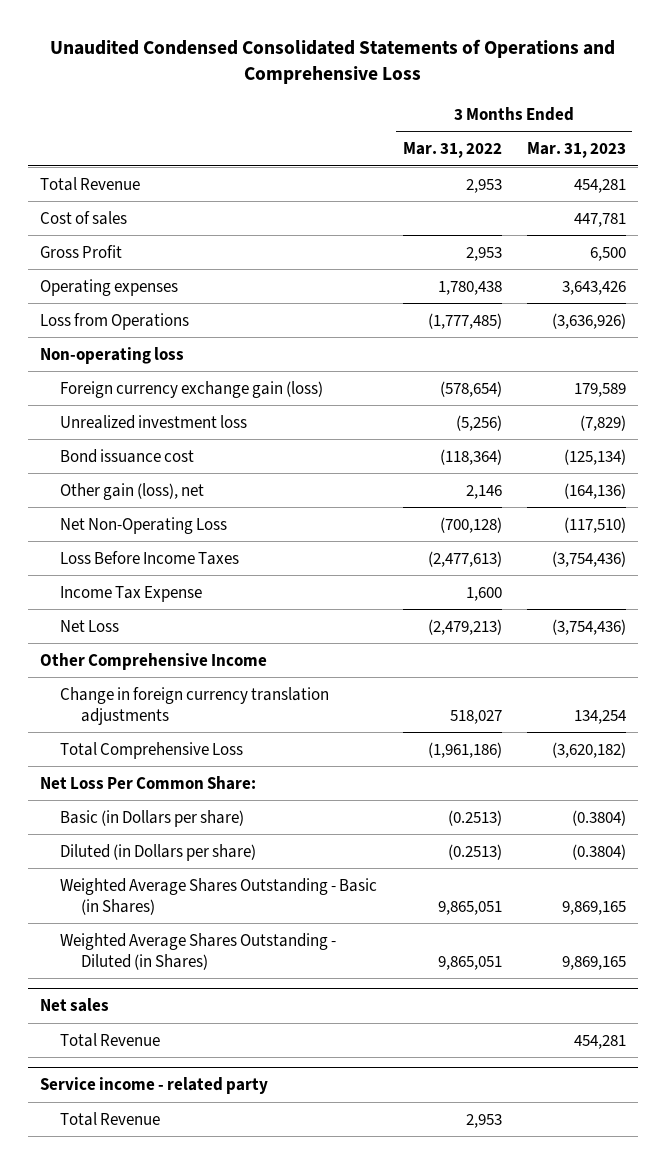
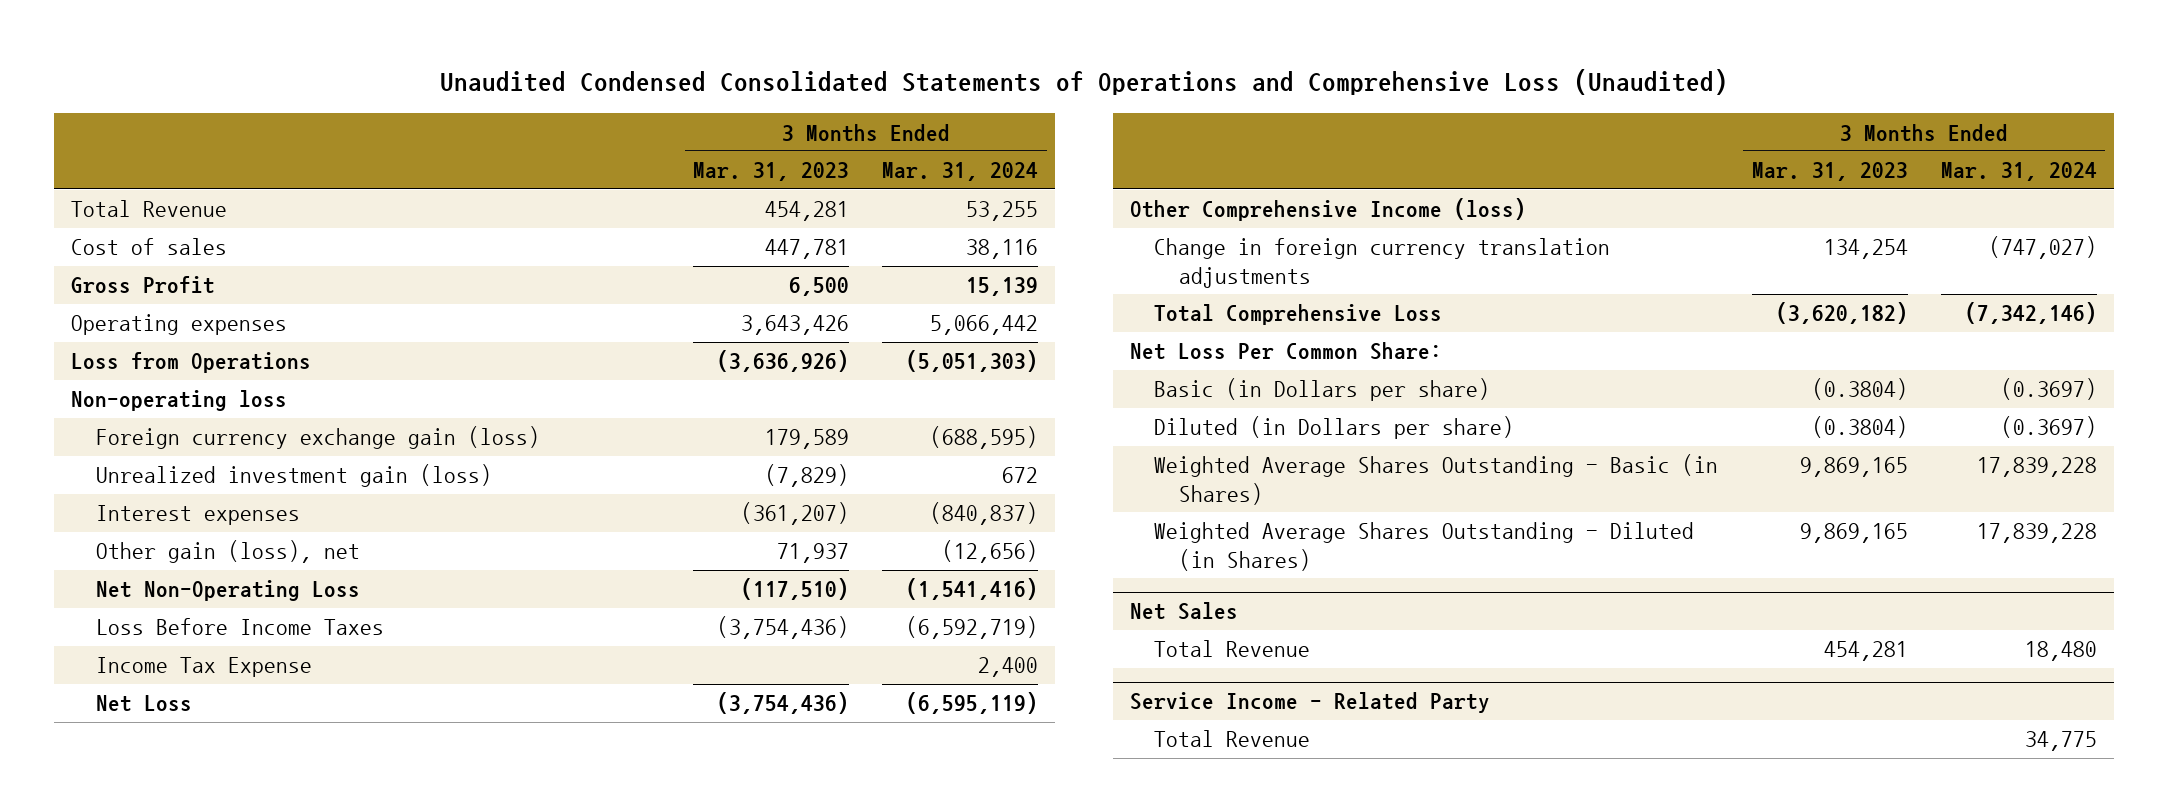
- Unaudited Condensed Consolidated Statements of Operations and Comprehensive Loss
+ Unaudited Condensed Consolidated Statements of Operations and Comprehensive Loss (Unaudited)
- | 3 Months Ended Mar. 31, 2022 | 3 Months Ended Mar. 31, 2023
+ | 3 Months Ended Mar. 31, 2023 | 3 Months Ended Mar. 31, 2024
- Unrealized investment loss | (5,256) | (7,829)
- Bond issuance cost | (118,364) | (125,134)
- Other gain (loss), net | 2,146 | (164,136)
+ Unrealized investment gain (loss) | (7,829) | 672
+ Interest expenses | (361,207) | (840,837)
+ Other gain (loss), net | 71,937 | (12,656)
- Other Comprehensive Income
+ Other Comprehensive Income (loss)
- Net sales
+ Net Sales
- Service income - related party
+ Service Income - Related Party

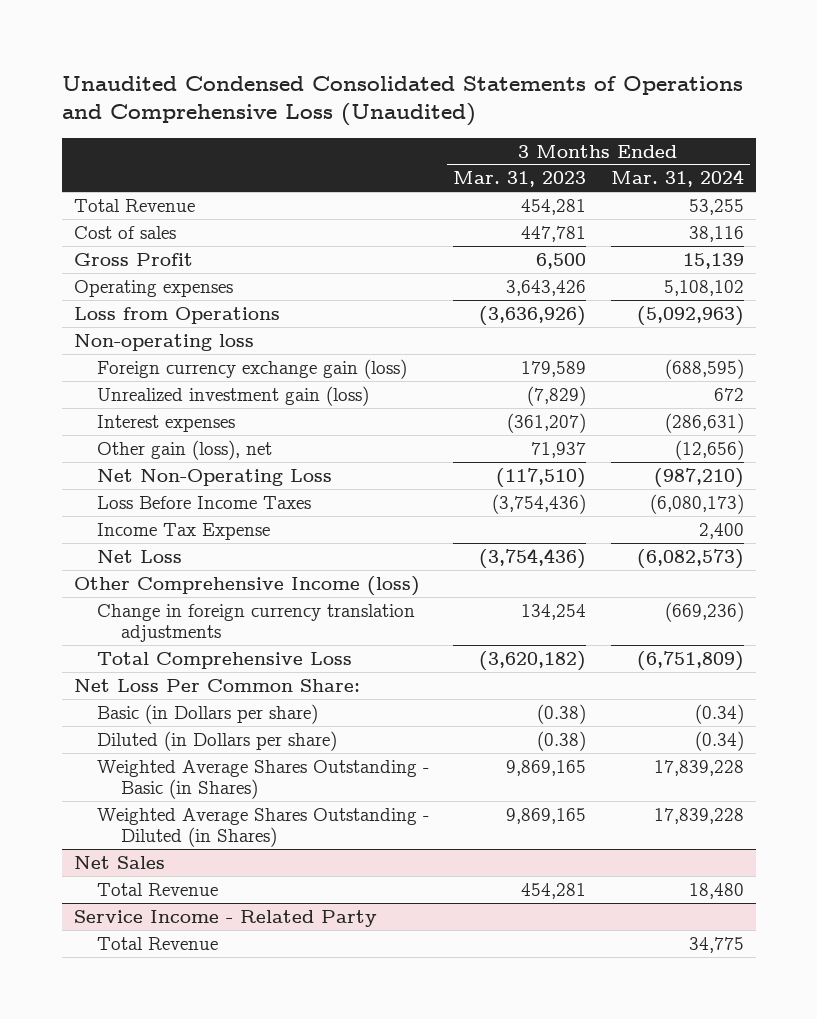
- Operating expenses | 3,643,426 | 5,066,442
- Loss from Operations | (3,636,926) | (5,051,303)
+ Operating expenses | 3,643,426 | 5,108,102
+ Loss from Operations | (3,636,926) | (5,092,963)
- Interest expenses | (361,207) | (840,837)
+ Interest expenses | (361,207) | (286,631)
- Net Non-Operating Loss | (117,510) | (1,541,416)
- Loss Before Income Taxes | (3,754,436) | (6,592,719)
+ Net Non-Operating Loss | (117,510) | (987,210)
+ Loss Before Income Taxes | (3,754,436) | (6,080,173)
- Net Loss | (3,754,436) | (6,595,119)
+ Net Loss | (3,754,436) | (6,082,573)
- Change in foreign currency translation adjustments | 134,254 | (747,027)
- Total Comprehensive Loss | (3,620,182) | (7,342,146)
+ Change in foreign currency translation adjustments | 134,254 | (669,236)
+ Total Comprehensive Loss | (3,620,182) | (6,751,809)
- Basic (in Dollars per share) | (0.3804) | (0.3697)
- Diluted (in Dollars per share) | (0.3804) | (0.3697)
+ Basic (in Dollars per share) | (0.38) | (0.34)
+ Diluted (in Dollars per share) | (0.38) | (0.34)

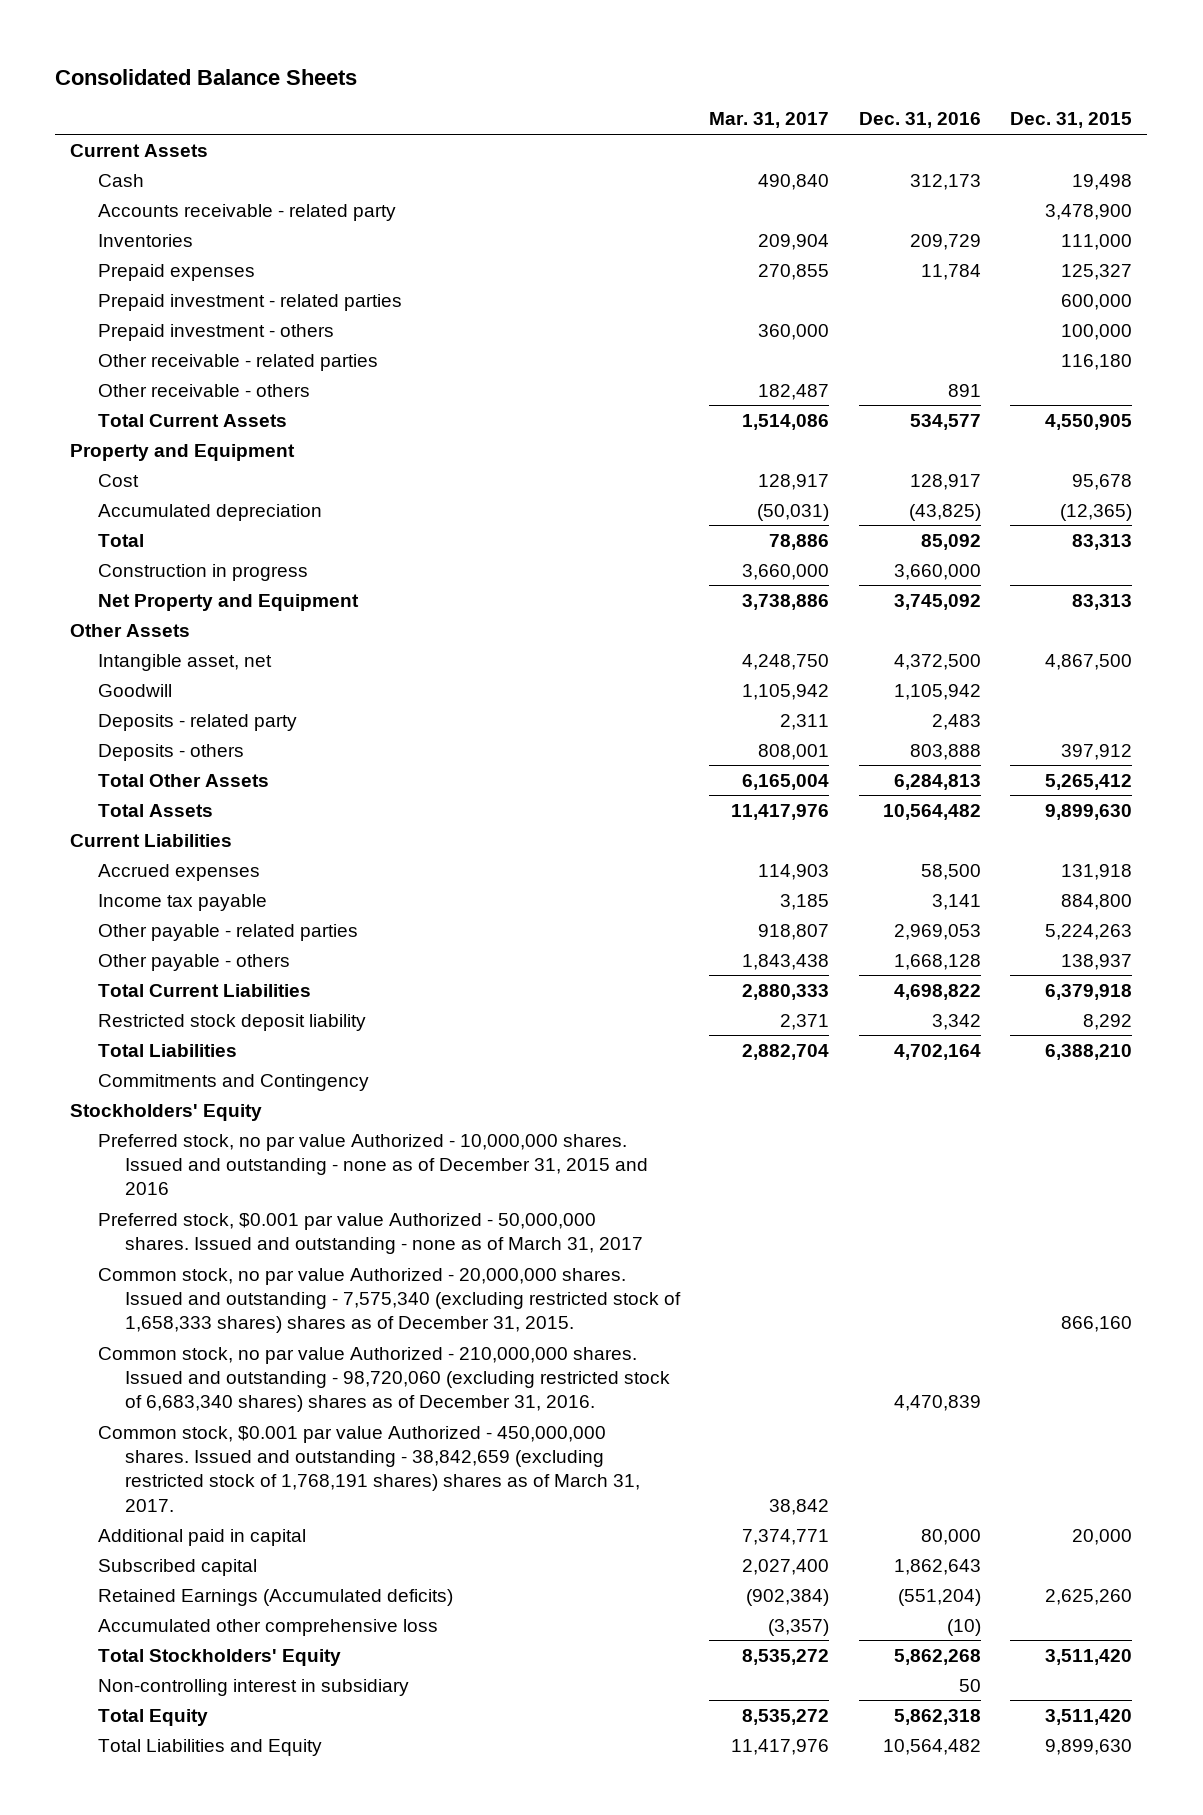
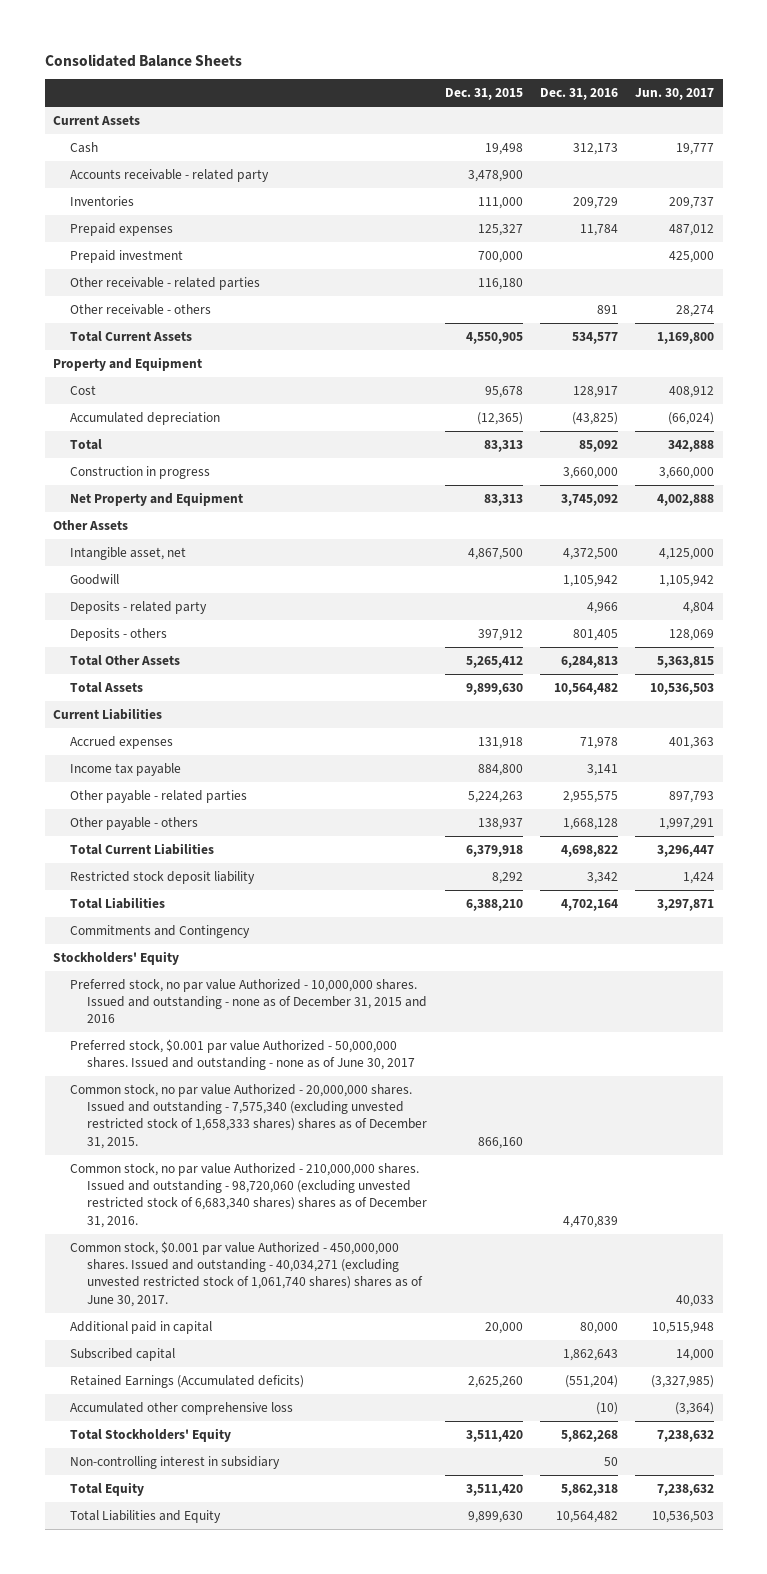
- | Mar. 31, 2017 | Dec. 31, 2016 | Dec. 31, 2015
+ | Dec. 31, 2015 | Dec. 31, 2016 | Jun. 30, 2017
- Prepaid investment - related parties | | | 600,000
- Prepaid investment - others | 360,000 | | 100,000
+ Prepaid investment | 700,000 | | 425,000
- Deposits - related party | 2,311 | 2,483 |
- Deposits - others | 808,001 | 803,888 | 397,912
+ Deposits - related party | | 4,966 | 4,804
+ Deposits - others | 397,912 | 801,405 | 128,069
- Accrued expenses | 114,903 | 58,500 | 131,918
+ Accrued expenses | 131,918 | 71,978 | 401,363
- Other payable - related parties | 918,807 | 2,969,053 | 5,224,263
+ Other payable - related parties | 5,224,263 | 2,955,575 | 897,793
- Preferred stock, $0.001 par value Authorized - 50,000,000 shares. Issued and outstanding - none as of March 31, 2017
- Common stock, no par value Authorized - 20,000,000 shares. Issued and outstanding - 7,575,340 (excluding restricted stock of 1,658,333 shares) shares as of December 31, 2015. | | | 866,160
- Common stock, no par value Authorized - 210,000,000 shares. Issued and outstanding - 98,720,060 (excluding restricted stock of 6,683,340 shares) shares as of December 31, 2016. | | 4,470,839 |
- Common stock, $0.001 par value Authorized - 450,000,000 shares. Issued and outstanding - 38,842,659 (excluding restricted stock of 1,768,191 shares) shares as of March 31, 2017. | 38,842 | |
+ Preferred stock, $0.001 par value Authorized - 50,000,000 shares. Issued and outstanding - none as of June 30, 2017
+ Common stock, no par value Authorized - 20,000,000 shares. Issued and outstanding - 7,575,340 (excluding unvested restricted stock of 1,658,333 shares) shares as of December 31, 2015. | 866,160 | |
+ Common stock, no par value Authorized - 210,000,000 shares. Issued and outstanding - 98,720,060 (excluding unvested restricted stock of 6,683,340 shares) shares as of December 31, 2016. | | 4,470,839 |
+ Common stock, $0.001 par value Authorized - 450,000,000 shares. Issued and outstanding - 40,034,271 (excluding unvested restricted stock of 1,061,740 shares) shares as of June 30, 2017. | | | 40,033

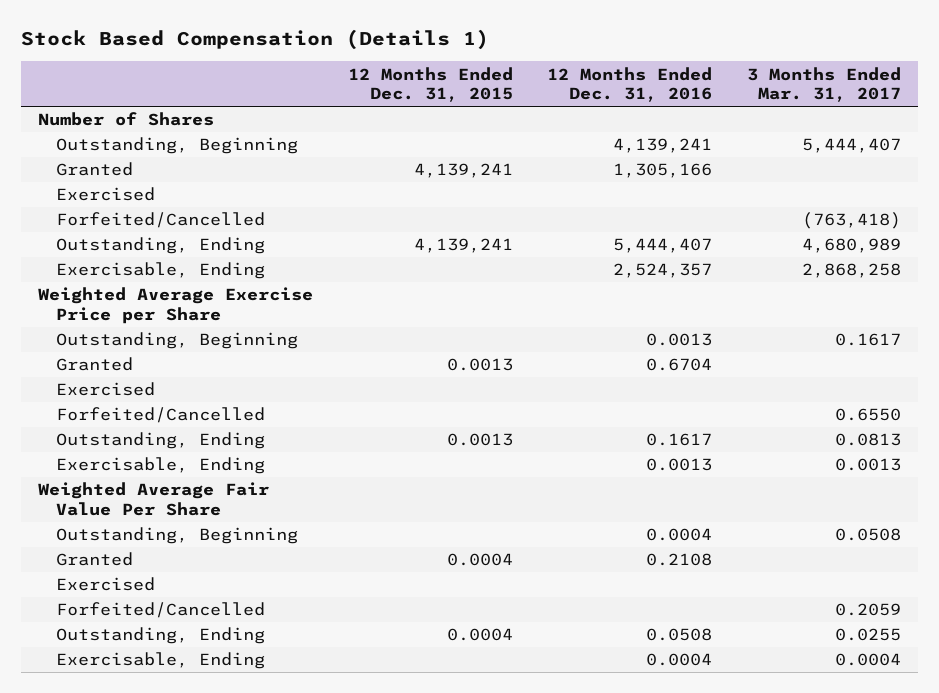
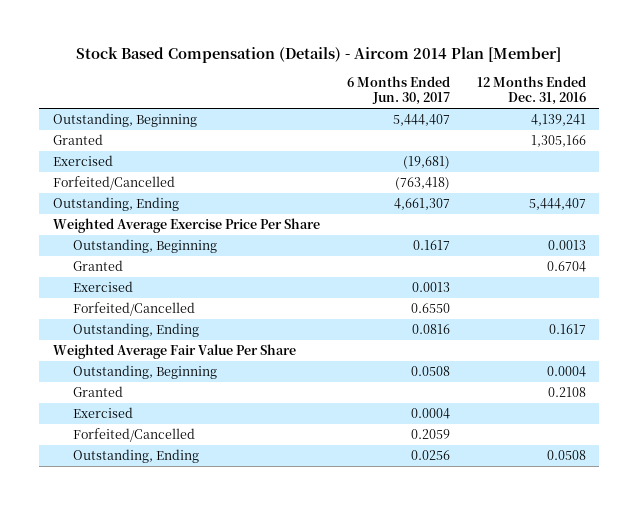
- Stock Based Compensation (Details 1)
+ Stock Based Compensation (Details) - Aircom 2014 Plan [Member]
- | 12 Months Ended Dec. 31, 2015 | 12 Months Ended Dec. 31, 2016 | 3 Months Ended Mar. 31, 2017
+ | 6 Months Ended Jun. 30, 2017 | 12 Months Ended Dec. 31, 2016
- Number of Shares
- Exercisable, Ending | | 2,524,357 | 2,868,258
- Weighted Average Exercise Price per Share
+ Weighted Average Exercise Price Per Share
- Exercisable, Ending | | 0.0013 | 0.0013
- Exercisable, Ending | | 0.0004 | 0.0004

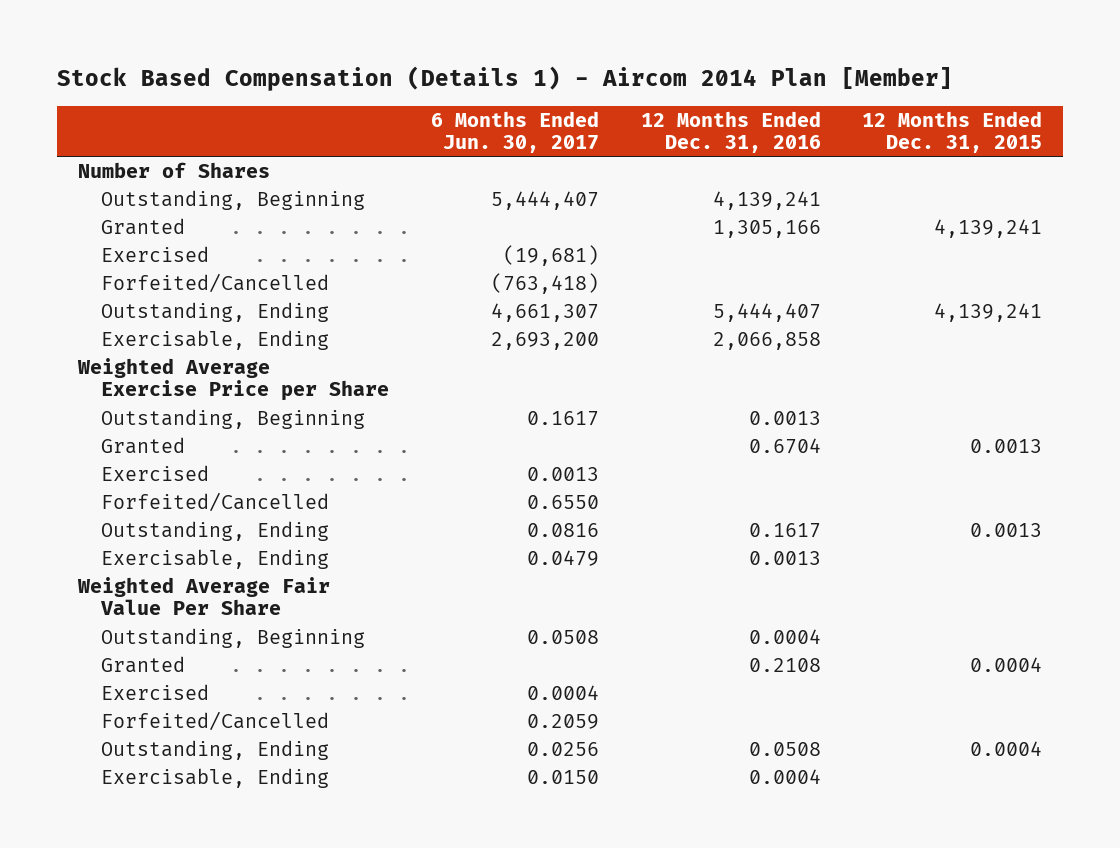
- Stock Based Compensation (Details) - Aircom 2014 Plan [Member]
+ Stock Based Compensation (Details 1) - Aircom 2014 Plan [Member]
- | 6 Months Ended Jun. 30, 2017 | 12 Months Ended Dec. 31, 2016
+ | 6 Months Ended Jun. 30, 2017 | 12 Months Ended Dec. 31, 2016 | 12 Months Ended Dec. 31, 2015
+ Number of Shares
- Weighted Average Exercise Price Per Share
+ Exercisable, Ending | 2,693,200 | 2,066,858 |
+ Weighted Average Exercise Price per Share
+ Exercisable, Ending | 0.0479 | 0.0013 |
+ Exercisable, Ending | 0.0150 | 0.0004 |

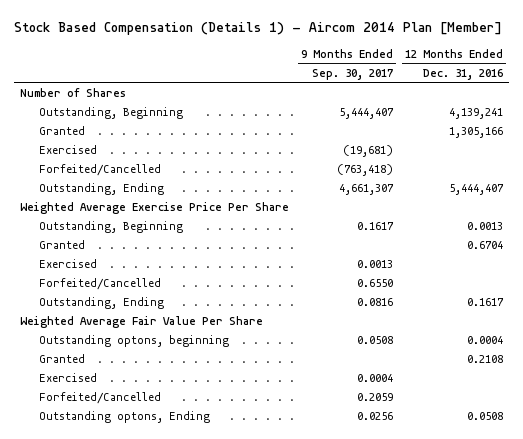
- | 6 Months Ended Jun. 30, 2017 | 12 Months Ended Dec. 31, 2016 | 12 Months Ended Dec. 31, 2015
+ | 9 Months Ended Sep. 30, 2017 | 12 Months Ended Dec. 31, 2016
- Exercisable, Ending | 2,693,200 | 2,066,858 |
- Weighted Average Exercise Price per Share
+ Weighted Average Exercise Price Per Share
- Exercisable, Ending | 0.0479 | 0.0013 |
- Outstanding, Beginning | 0.0508 | 0.0004 |
+ Outstanding optons, beginning | 0.0508 | 0.0004
- Outstanding, Ending | 0.0256 | 0.0508 | 0.0004
- Exercisable, Ending | 0.0150 | 0.0004 |
+ Outstanding optons, Ending | 0.0256 | 0.0508

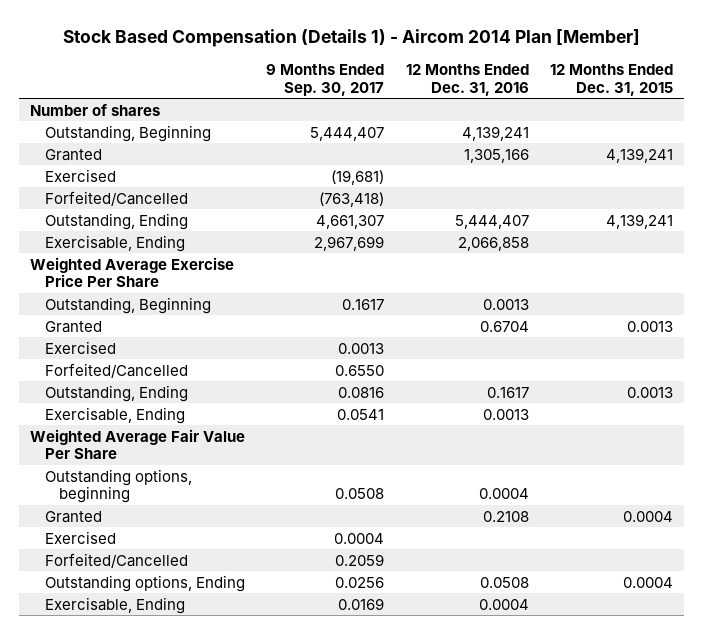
- | 9 Months Ended Sep. 30, 2017 | 12 Months Ended Dec. 31, 2016
+ | 9 Months Ended Sep. 30, 2017 | 12 Months Ended Dec. 31, 2016 | 12 Months Ended Dec. 31, 2015
- Number of Shares
+ Number of shares
+ Exercisable, Ending | 2,967,699 | 2,066,858 |
+ Exercisable, Ending | 0.0541 | 0.0013 |
- Outstanding optons, beginning | 0.0508 | 0.0004
+ Outstanding options, beginning | 0.0508 | 0.0004 |
- Outstanding optons, Ending | 0.0256 | 0.0508
+ Outstanding options, Ending | 0.0256 | 0.0508 | 0.0004
+ Exercisable, Ending | 0.0169 | 0.0004 |

